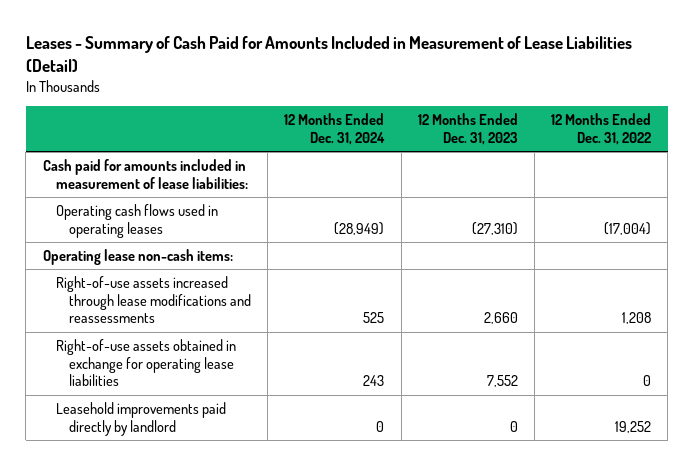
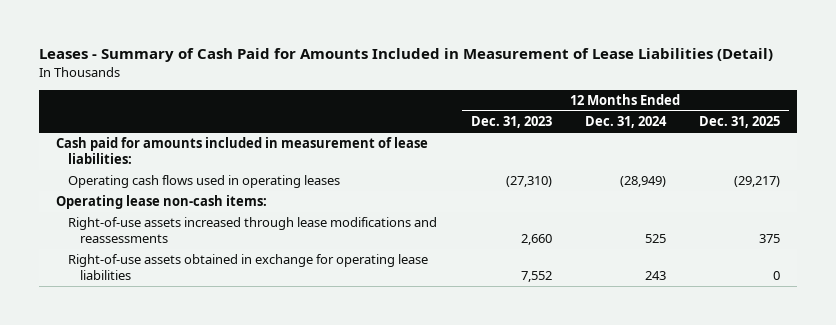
- | 12 Months Ended Dec. 31, 2024 | 12 Months Ended Dec. 31, 2023 | 12 Months Ended Dec. 31, 2022
+ | 12 Months Ended Dec. 31, 2023 | 12 Months Ended Dec. 31, 2024 | 12 Months Ended Dec. 31, 2025
- Leasehold improvements paid directly by landlord | 0 | 0 | 19,252

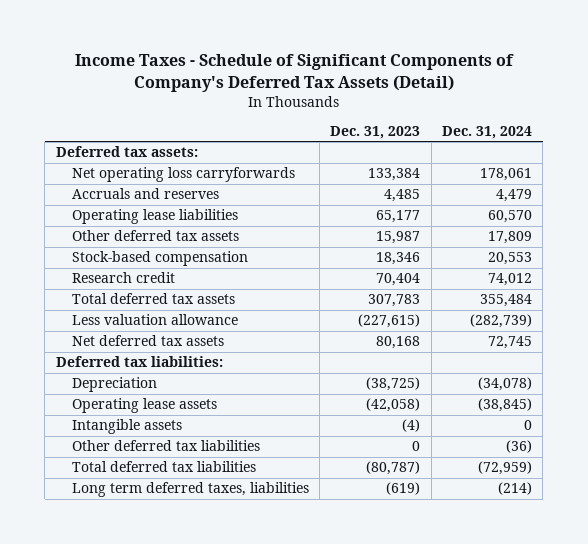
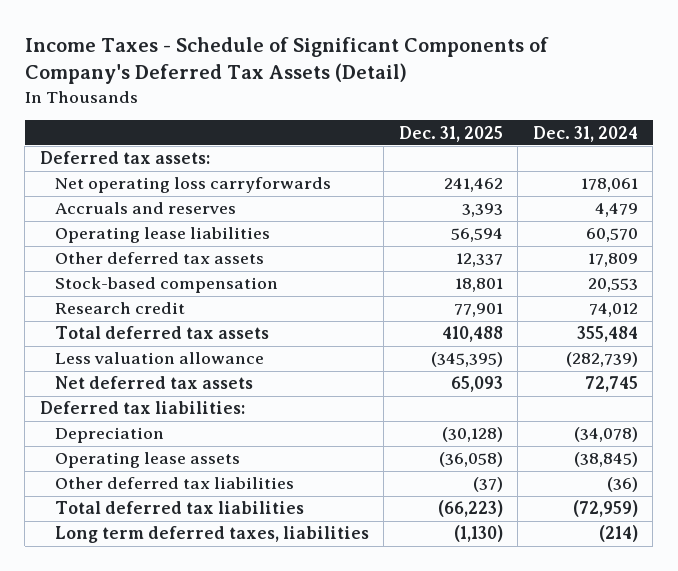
- | Dec. 31, 2023 | Dec. 31, 2024
+ | Dec. 31, 2025 | Dec. 31, 2024
- Intangible assets | (4) | 0

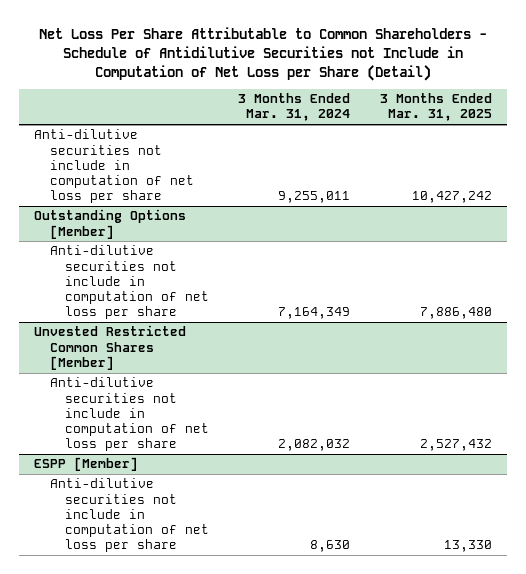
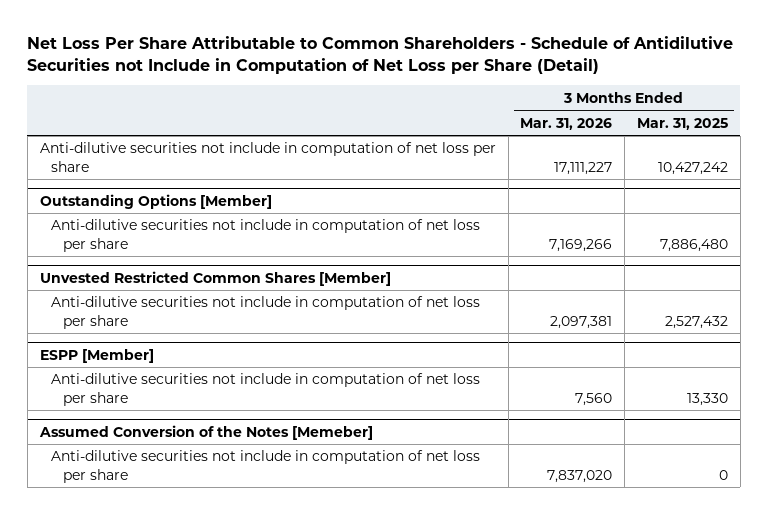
- | 3 Months Ended Mar. 31, 2024 | 3 Months Ended Mar. 31, 2025
+ | 3 Months Ended Mar. 31, 2026 | 3 Months Ended Mar. 31, 2025
+ Assumed Conversion of the Notes [Memeber]
+ Anti-dilutive securities not include in computation of net loss per share | 7,837,020 | 0

